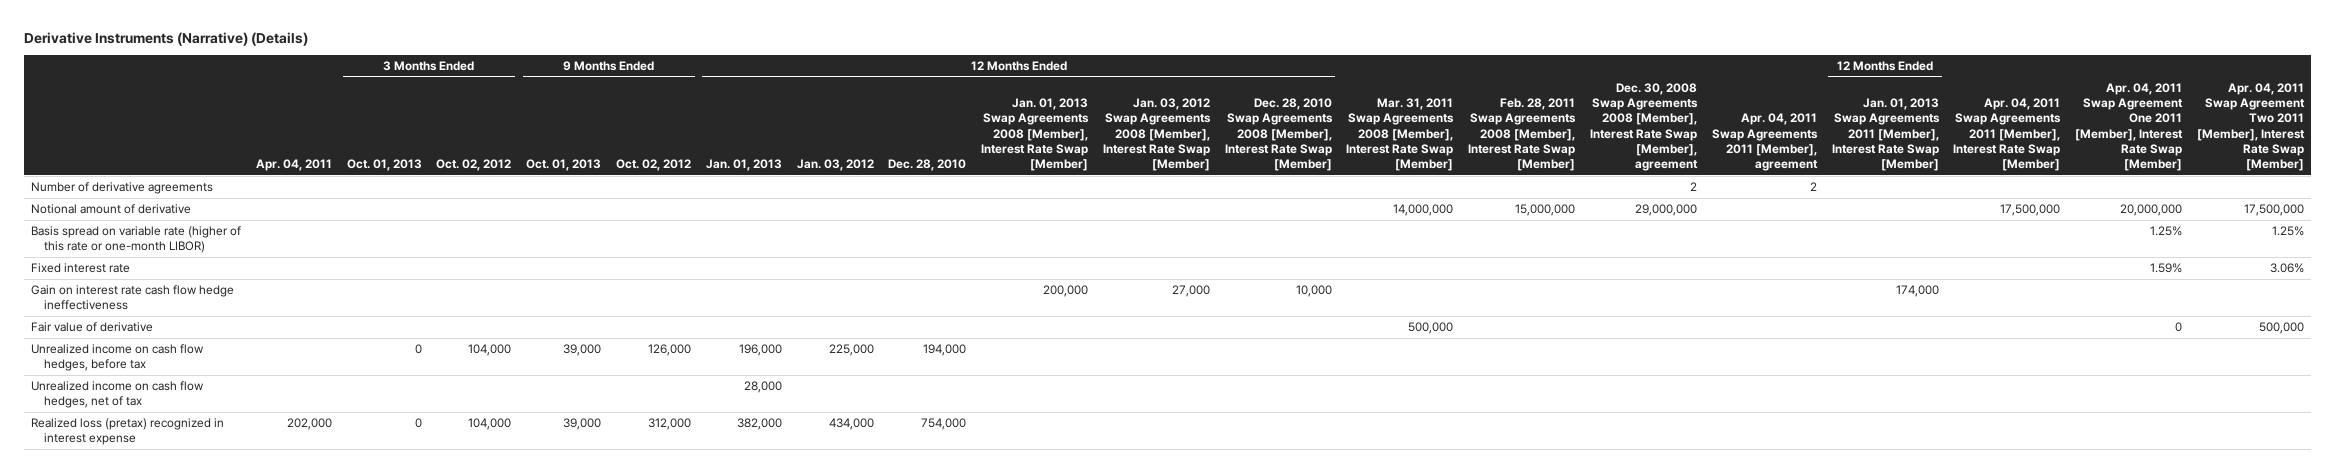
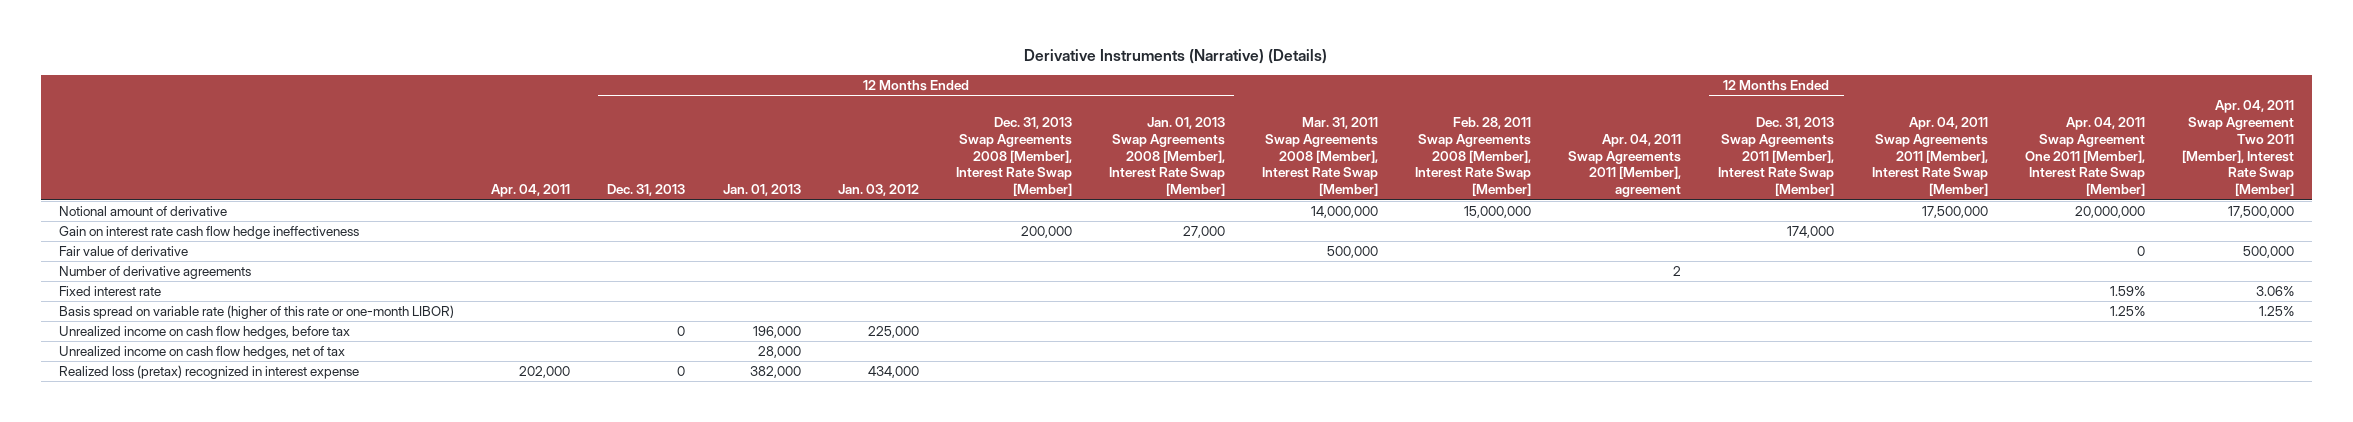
- | Apr. 04, 2011 | 3 Months Ended Oct. 01, 2013 | 3 Months Ended Oct. 02, 2012 | 9 Months Ended Oct. 01, 2013 | 9 Months Ended Oct. 02, 2012 | 12 Months Ended Jan. 01, 2013 | 12 Months Ended Jan. 03, 2012 | 12 Months Ended Dec. 28, 2010 | 12 Months Ended Jan. 01, 2013 Swap Agreements 2008 [Member], Interest Rate Swap [Member] | 12 Months Ended Jan. 03, 2012 Swap Agreements 2008 [Member], Interest Rate Swap [Member] | 12 Months Ended Dec. 28, 2010 Swap Agreements 2008 [Member], Interest Rate Swap [Member] | Mar. 31, 2011 Swap Agreements 2008 [Member], Interest Rate Swap [Member] | Feb. 28, 2011 Swap Agreements 2008 [Member], Interest Rate Swap [Member] | Dec. 30, 2008 Swap Agreements 2008 [Member], Interest Rate Swap [Member], agreement | Apr. 04, 2011 Swap Agreements 2011 [Member], agreement | 12 Months Ended Jan. 01, 2013 Swap Agreements 2011 [Member], Interest Rate Swap [Member] | Apr. 04, 2011 Swap Agreements 2011 [Member], Interest Rate Swap [Member] | Apr. 04, 2011 Swap Agreement One 2011 [Member], Interest Rate Swap [Member] | Apr. 04, 2011 Swap Agreement Two 2011 [Member], Interest Rate Swap [Member]
+ | Apr. 04, 2011 | 12 Months Ended Dec. 31, 2013 | 12 Months Ended Jan. 01, 2013 | 12 Months Ended Jan. 03, 2012 | 12 Months Ended Dec. 31, 2013 Swap Agreements 2008 [Member], Interest Rate Swap [Member] | 12 Months Ended Jan. 01, 2013 Swap Agreements 2008 [Member], Interest Rate Swap [Member] | Mar. 31, 2011 Swap Agreements 2008 [Member], Interest Rate Swap [Member] | Feb. 28, 2011 Swap Agreements 2008 [Member], Interest Rate Swap [Member] | Apr. 04, 2011 Swap Agreements 2011 [Member], agreement | 12 Months Ended Dec. 31, 2013 Swap Agreements 2011 [Member], Interest Rate Swap [Member] | Apr. 04, 2011 Swap Agreements 2011 [Member], Interest Rate Swap [Member] | Apr. 04, 2011 Swap Agreement One 2011 [Member], Interest Rate Swap [Member] | Apr. 04, 2011 Swap Agreement Two 2011 [Member], Interest Rate Swap [Member]
- Gain on interest rate cash flow hedge ineffectiveness | | | | | | | | | 200,000 | 27,000 | 10,000 | | | | | 174,000 | | |
+ Gain on interest rate cash flow hedge ineffectiveness | | | | | 200,000 | 27,000 | | | | 174,000 | | |
moved down: Number of derivative agreements | | | | | | | | | 2 | | | |
moved down: Fixed interest rate | | | | | | | | | | | | 1.59% | 3.06%
moved down: Basis spread on variable rate (higher of this rate or one-month LIBOR) | | | | | | | | | | | | 1.25% | 1.25%

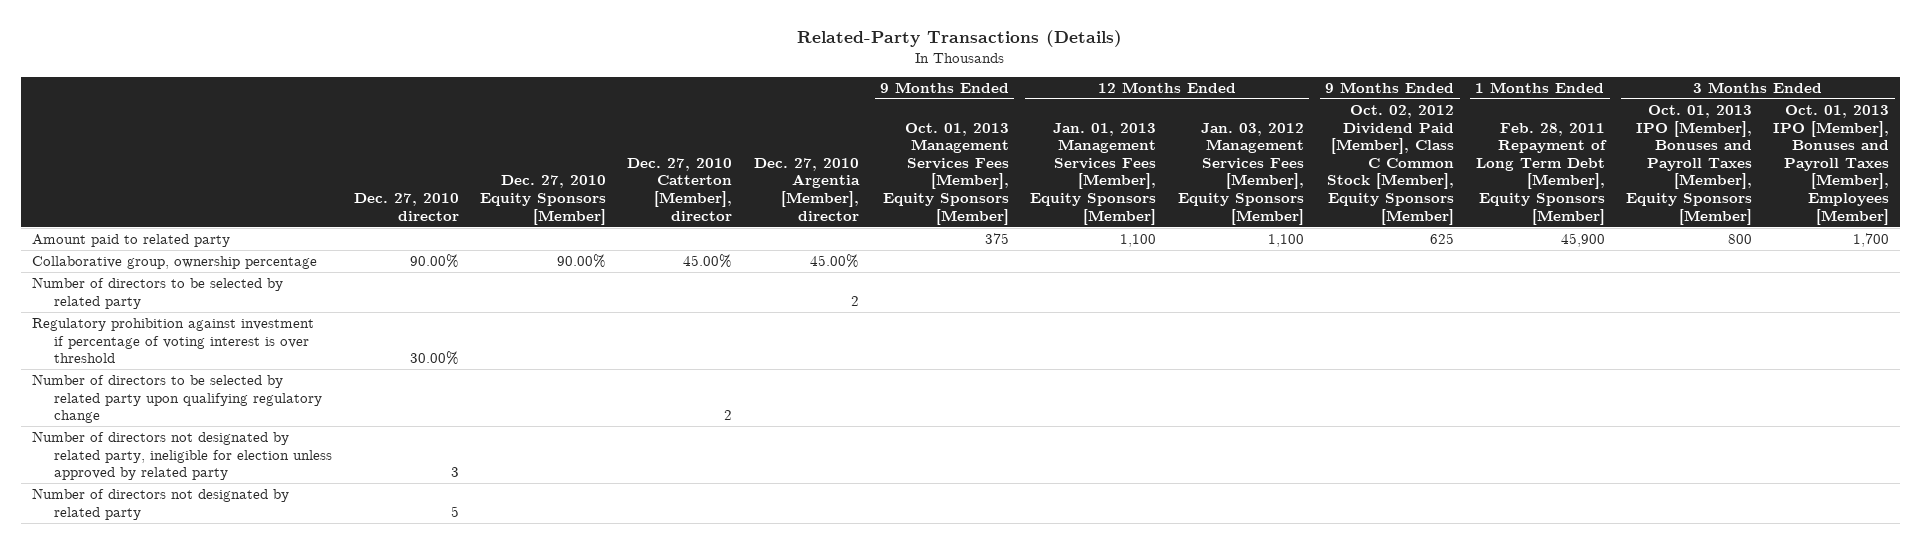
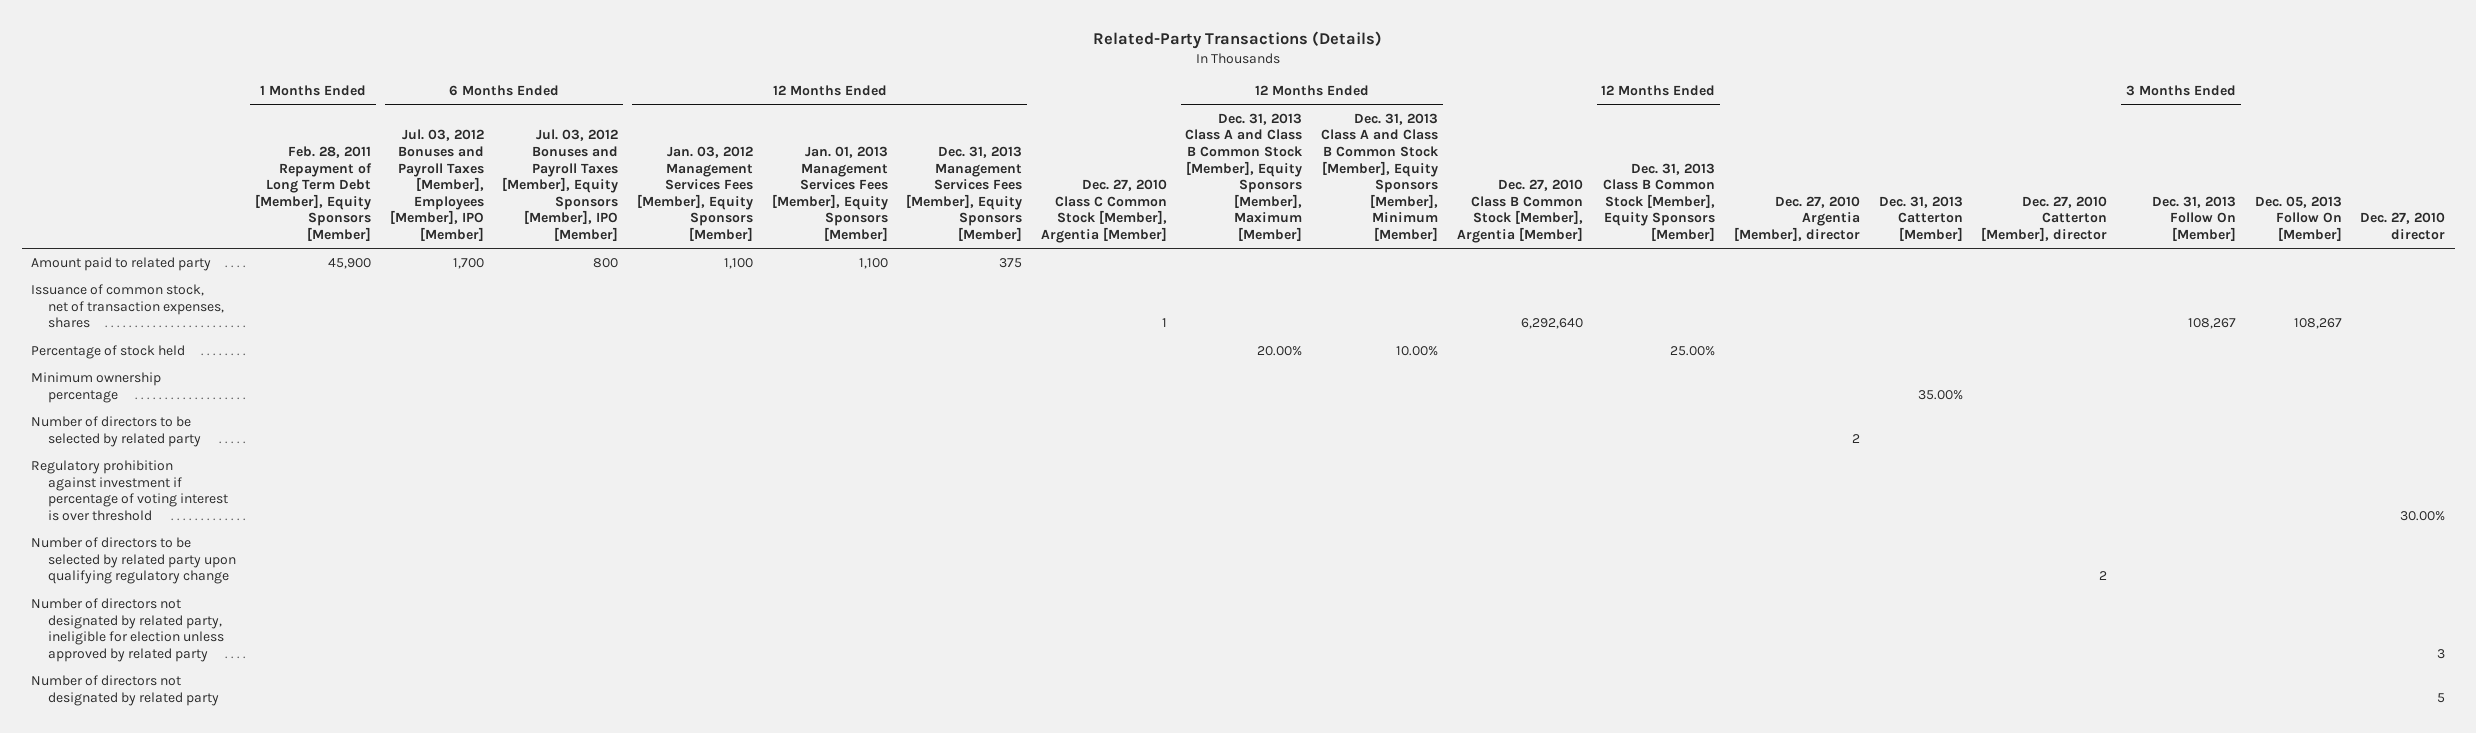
- | Dec. 27, 2010 director | Dec. 27, 2010 Equity Sponsors [Member] | Dec. 27, 2010 Catterton [Member], director | Dec. 27, 2010 Argentia [Member], director | 9 Months Ended Oct. 01, 2013 Management Services Fees [Member], Equity Sponsors [Member] | 12 Months Ended Jan. 01, 2013 Management Services Fees [Member], Equity Sponsors [Member] | 12 Months Ended Jan. 03, 2012 Management Services Fees [Member], Equity Sponsors [Member] | 9 Months Ended Oct. 02, 2012 Dividend Paid [Member], Class C Common Stock [Member], Equity Sponsors [Member] | 1 Months Ended Feb. 28, 2011 Repayment of Long Term Debt [Member], Equity Sponsors [Member] | 3 Months Ended Oct. 01, 2013 IPO [Member], Bonuses and Payroll Taxes [Member], Equity Sponsors [Member] | 3 Months Ended Oct. 01, 2013 IPO [Member], Bonuses and Payroll Taxes [Member], Employees [Member]
+ | 1 Months Ended Feb. 28, 2011 Repayment of Long Term Debt [Member], Equity Sponsors [Member] | 6 Months Ended Jul. 03, 2012 Bonuses and Payroll Taxes [Member], Employees [Member], IPO [Member] | 6 Months Ended Jul. 03, 2012 Bonuses and Payroll Taxes [Member], Equity Sponsors [Member], IPO [Member] | 12 Months Ended Jan. 03, 2012 Management Services Fees [Member], Equity Sponsors [Member] | 12 Months Ended Jan. 01, 2013 Management Services Fees [Member], Equity Sponsors [Member] | 12 Months Ended Dec. 31, 2013 Management Services Fees [Member], Equity Sponsors [Member] | Dec. 27, 2010 Class C Common Stock [Member], Argentia [Member] | 12 Months Ended Dec. 31, 2013 Class A and Class B Common Stock [Member], Equity Sponsors [Member], Maximum [Member] | 12 Months Ended Dec. 31, 2013 Class A and Class B Common Stock [Member], Equity Sponsors [Member], Minimum [Member] | Dec. 27, 2010 Class B Common Stock [Member], Argentia [Member] | 12 Months Ended Dec. 31, 2013 Class B Common Stock [Member], Equity Sponsors [Member] | Dec. 27, 2010 Argentia [Member], director | Dec. 31, 2013 Catterton [Member] | Dec. 27, 2010 Catterton [Member], director | 3 Months Ended Dec. 31, 2013 Follow On [Member] | Dec. 05, 2013 Follow On [Member] | Dec. 27, 2010 director
- Collaborative group, ownership percentage | 90.00% | 90.00% | 45.00% | 45.00% | | | | | | |
+ Issuance of common stock, net of transaction expenses, shares | | | | | | | 1 | | | 6,292,640 | | | | | 108,267 | 108,267 |
+ Percentage of stock held | | | | | | | | 20.00% | 10.00% | | 25.00% | | | | | |
+ Minimum ownership percentage | | | | | | | | | | | | | 35.00% | | | |

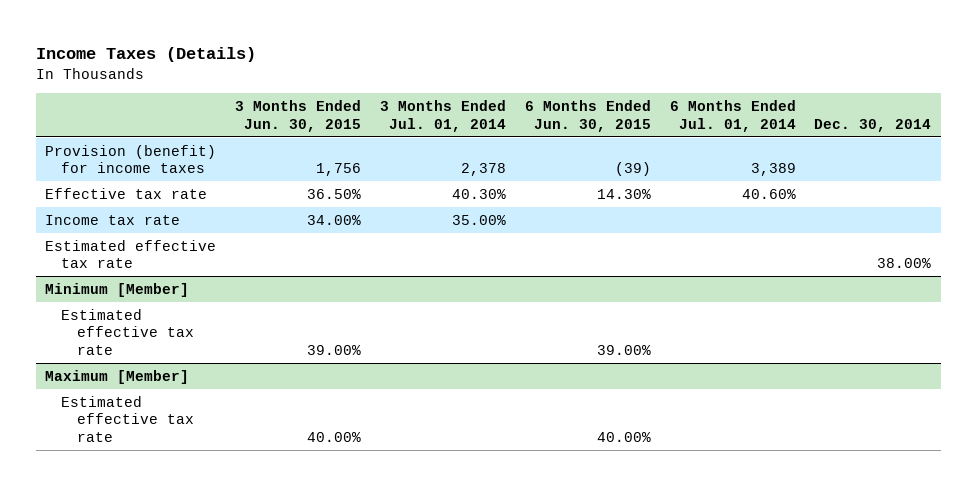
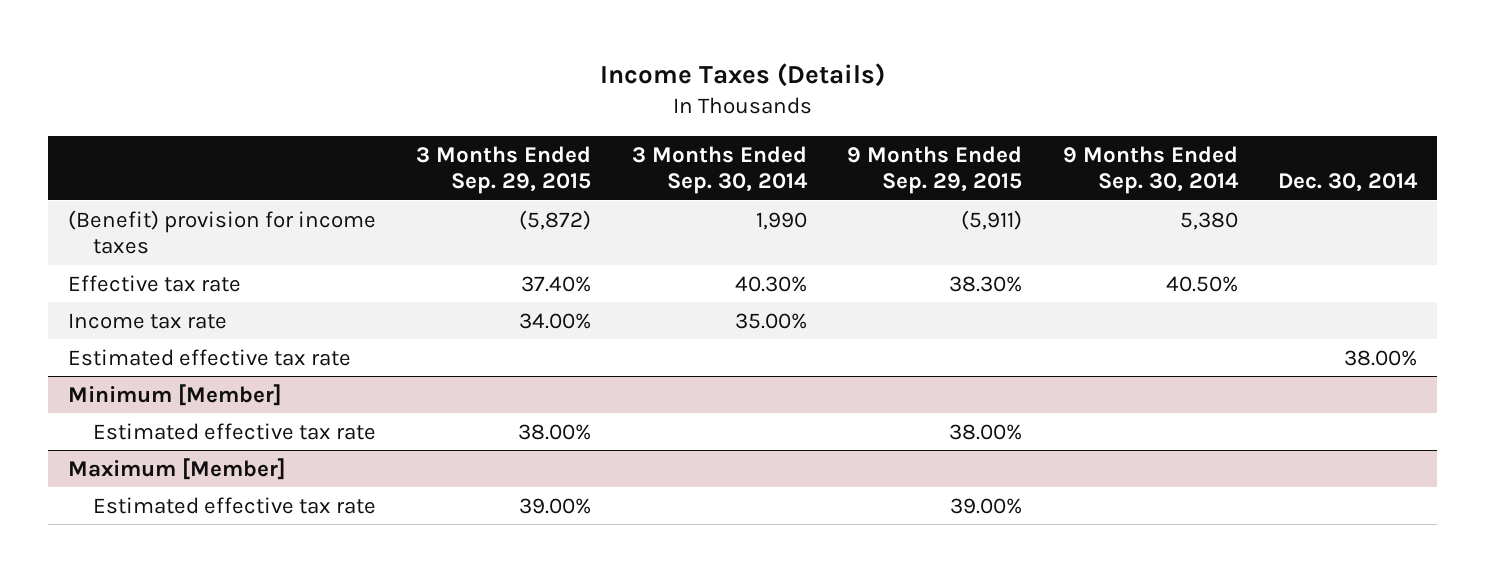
- | 3 Months Ended Jun. 30, 2015 | 3 Months Ended Jul. 01, 2014 | 6 Months Ended Jun. 30, 2015 | 6 Months Ended Jul. 01, 2014 | Dec. 30, 2014
+ | 3 Months Ended Sep. 29, 2015 | 3 Months Ended Sep. 30, 2014 | 9 Months Ended Sep. 29, 2015 | 9 Months Ended Sep. 30, 2014 | Dec. 30, 2014
- Provision (benefit) for income taxes | 1,756 | 2,378 | (39) | 3,389 |
+ (Benefit) provision for income taxes | (5,872) | 1,990 | (5,911) | 5,380 |

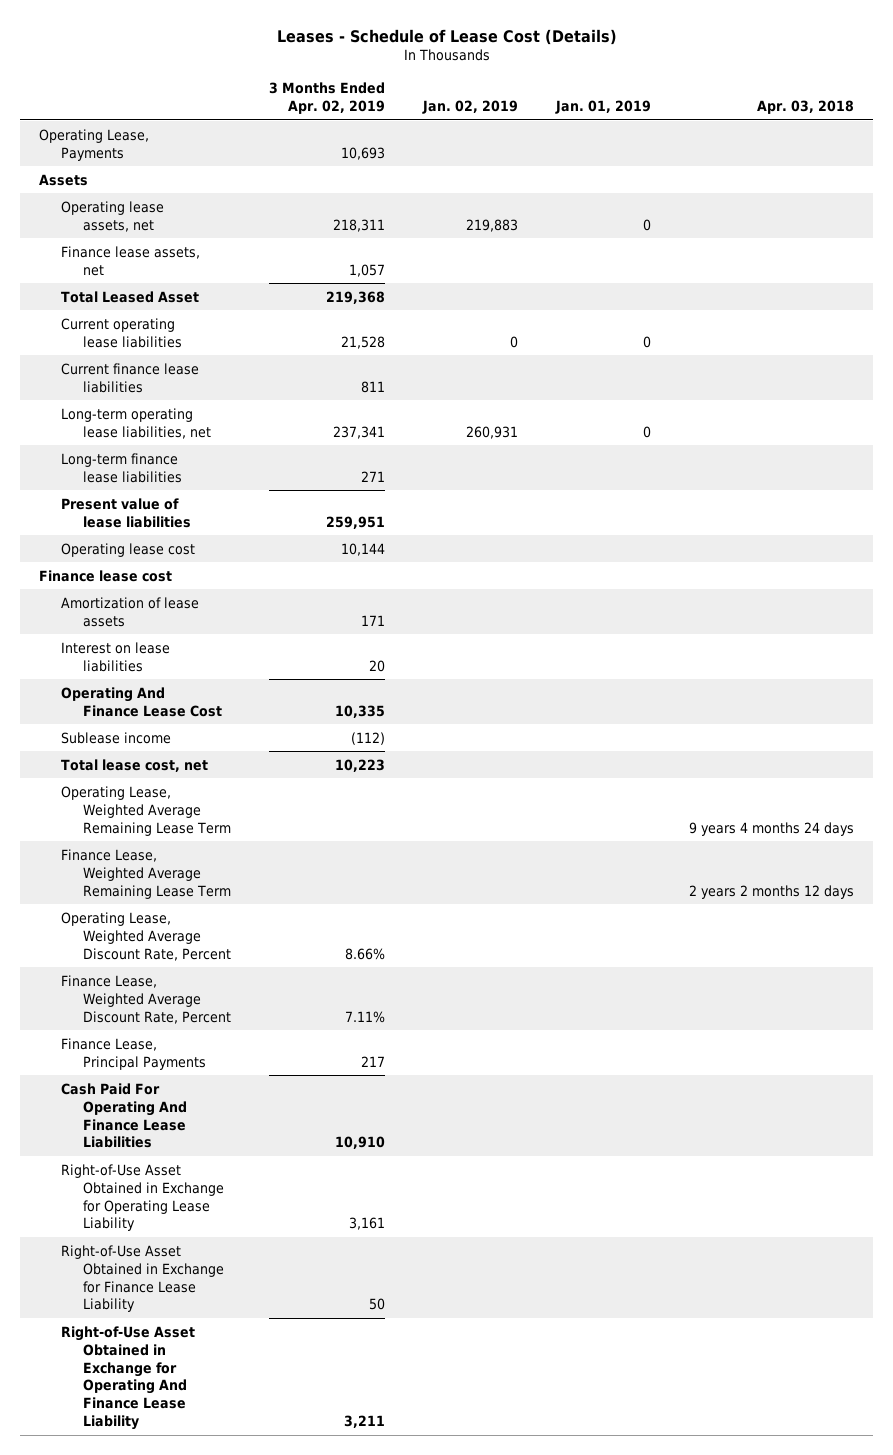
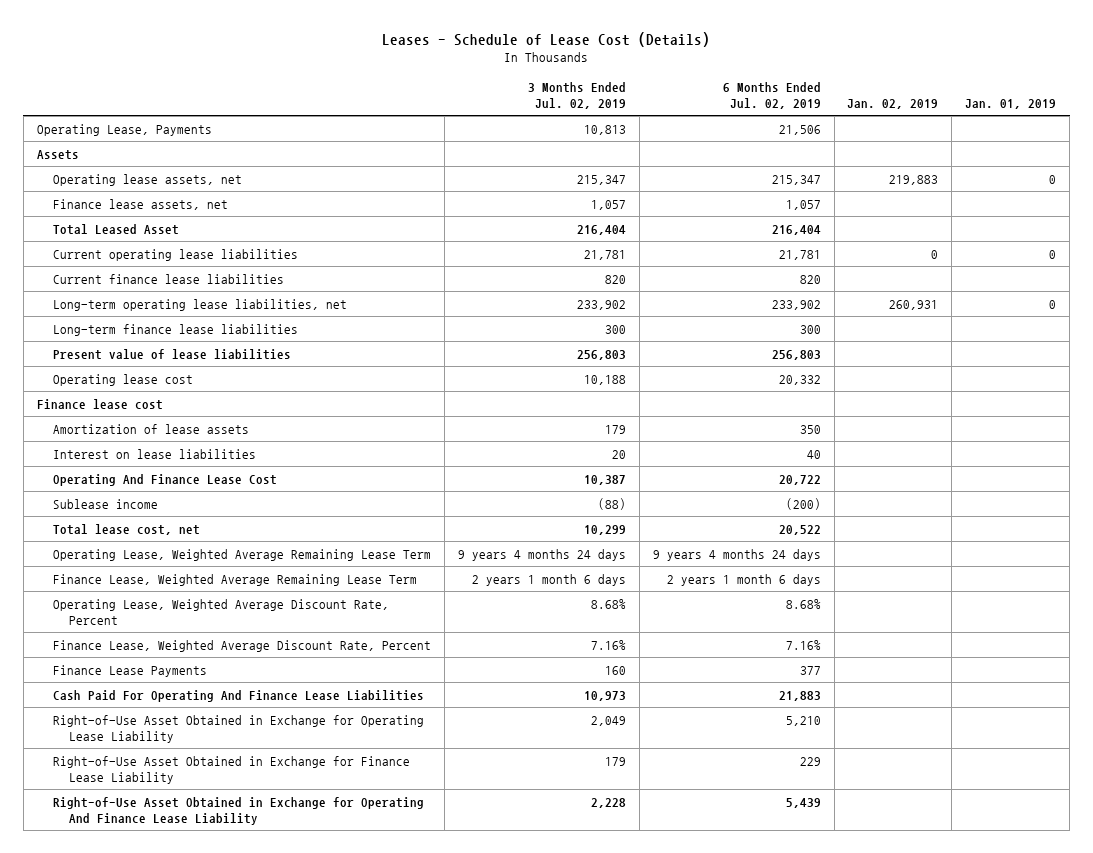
- | 3 Months Ended Apr. 02, 2019 | Jan. 02, 2019 | Jan. 01, 2019 | Apr. 03, 2018
+ | 3 Months Ended Jul. 02, 2019 | 6 Months Ended Jul. 02, 2019 | Jan. 02, 2019 | Jan. 01, 2019
- Finance Lease, Principal Payments | 217 | | |
+ Finance Lease Payments | 160 | 377 | |

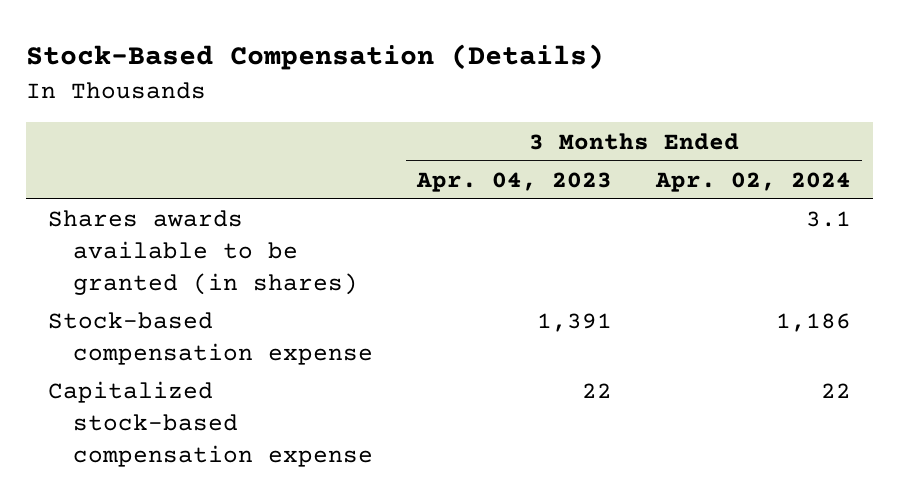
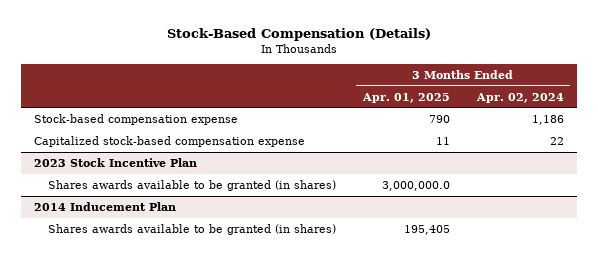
- | 3 Months Ended Apr. 04, 2023 | 3 Months Ended Apr. 02, 2024
+ | 3 Months Ended Apr. 01, 2025 | 3 Months Ended Apr. 02, 2024
- Shares awards available to be granted (in shares) | | 3.1
+ 2023 Stock Incentive Plan
+ Shares awards available to be granted (in shares) | 3,000,000.0 |
+ 2014 Inducement Plan
+ Shares awards available to be granted (in shares) | 195,405 |

